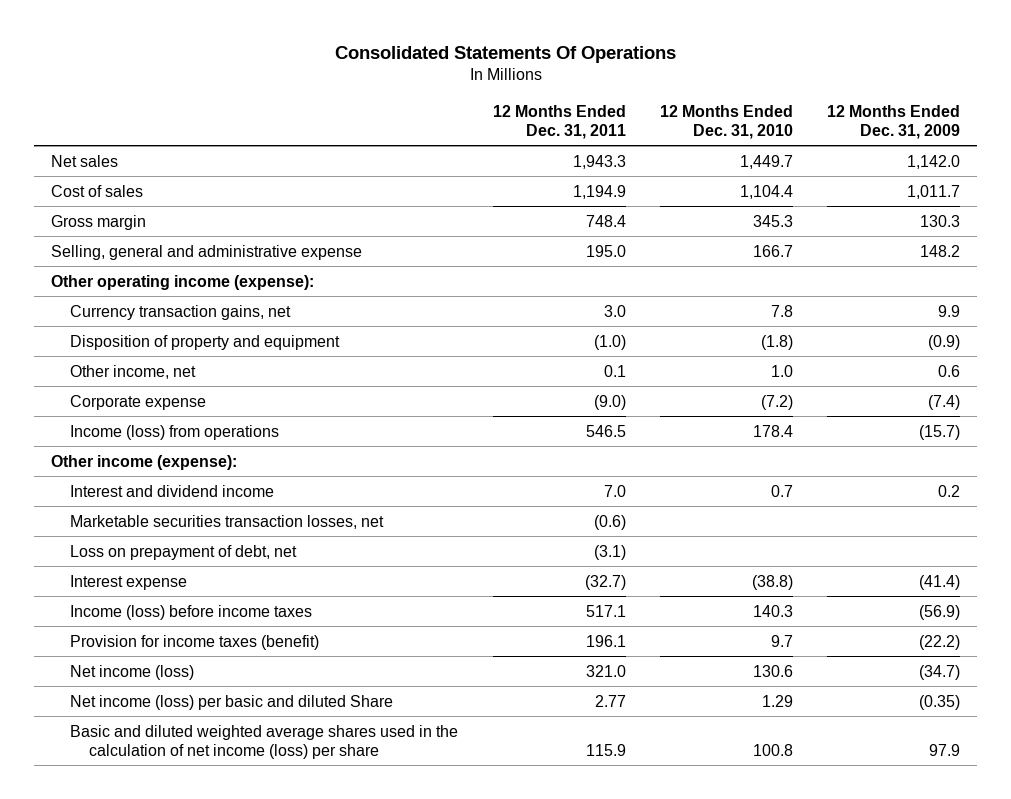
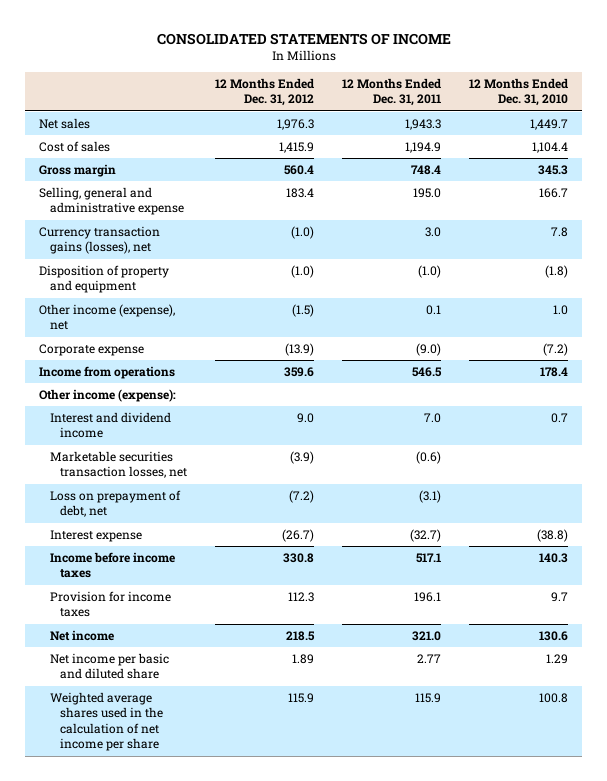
- Consolidated Statements Of Operations
+ CONSOLIDATED STATEMENTS OF INCOME
- | 12 Months Ended Dec. 31, 2011 | 12 Months Ended Dec. 31, 2010 | 12 Months Ended Dec. 31, 2009
+ | 12 Months Ended Dec. 31, 2012 | 12 Months Ended Dec. 31, 2011 | 12 Months Ended Dec. 31, 2010
- Other operating income (expense):
- Currency transaction gains, net | 3.0 | 7.8 | 9.9
+ Currency transaction gains (losses), net | (1.0) | 3.0 | 7.8
- Other income, net | 0.1 | 1.0 | 0.6
+ Other income (expense), net | (1.5) | 0.1 | 1.0
- Income (loss) from operations | 546.5 | 178.4 | (15.7)
+ Income from operations | 359.6 | 546.5 | 178.4
- Income (loss) before income taxes | 517.1 | 140.3 | (56.9)
- Provision for income taxes (benefit) | 196.1 | 9.7 | (22.2)
- Net income (loss) | 321.0 | 130.6 | (34.7)
- Net income (loss) per basic and diluted Share | 2.77 | 1.29 | (0.35)
- Basic and diluted weighted average shares used in the calculation of net income (loss) per share | 115.9 | 100.8 | 97.9
+ Income before income taxes | 330.8 | 517.1 | 140.3
+ Provision for income taxes | 112.3 | 196.1 | 9.7
+ Net income | 218.5 | 321.0 | 130.6
+ Net income per basic and diluted share | 1.89 | 2.77 | 1.29
+ Weighted average shares used in the calculation of net income per share | 115.9 | 115.9 | 100.8

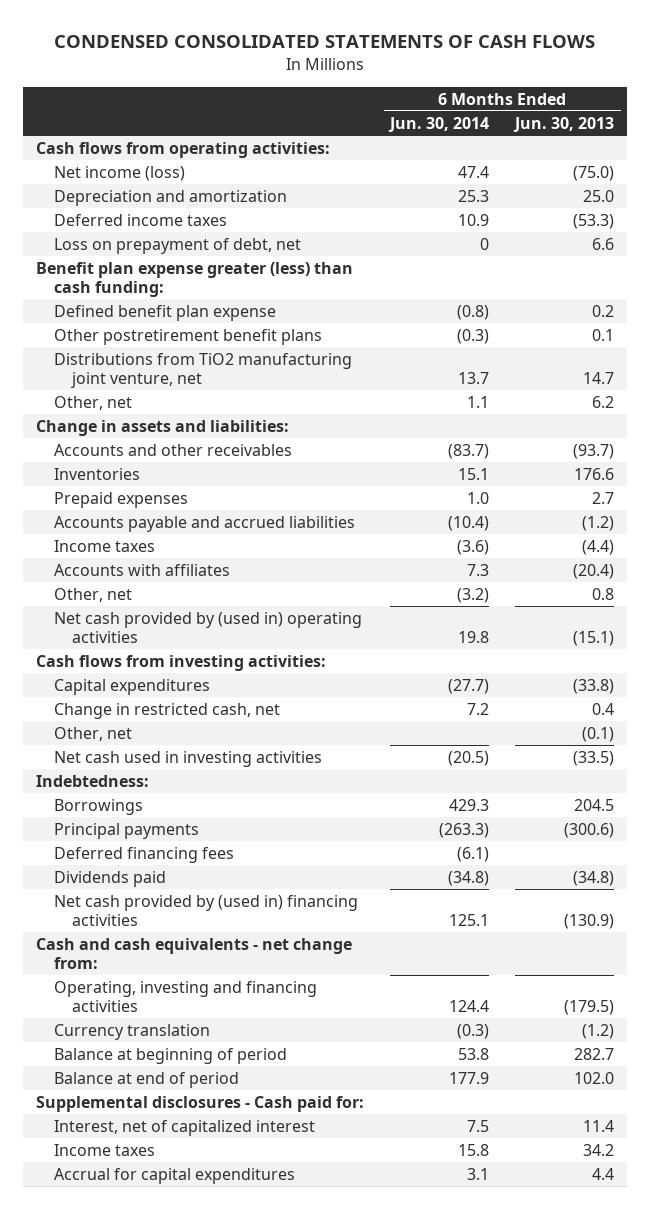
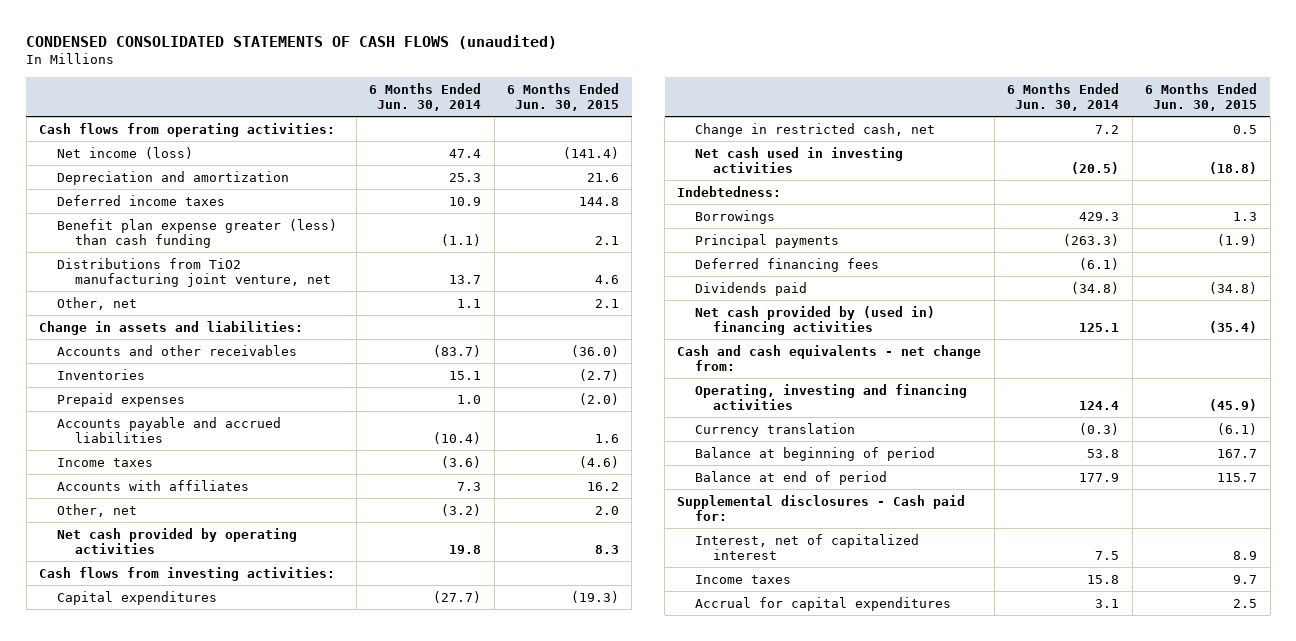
- CONDENSED CONSOLIDATED STATEMENTS OF CASH FLOWS
+ CONDENSED CONSOLIDATED STATEMENTS OF CASH FLOWS (unaudited)
- | 6 Months Ended Jun. 30, 2014 | 6 Months Ended Jun. 30, 2013
+ | 6 Months Ended Jun. 30, 2014 | 6 Months Ended Jun. 30, 2015
- Loss on prepayment of debt, net | 0 | 6.6
- Benefit plan expense greater (less) than cash funding:
- Defined benefit plan expense | (0.8) | 0.2
- Other postretirement benefit plans | (0.3) | 0.1
+ Benefit plan expense greater (less) than cash funding | (1.1) | 2.1
- Net cash provided by (used in) operating activities | 19.8 | (15.1)
+ Net cash provided by operating activities | 19.8 | 8.3
- Other, net | | (0.1)

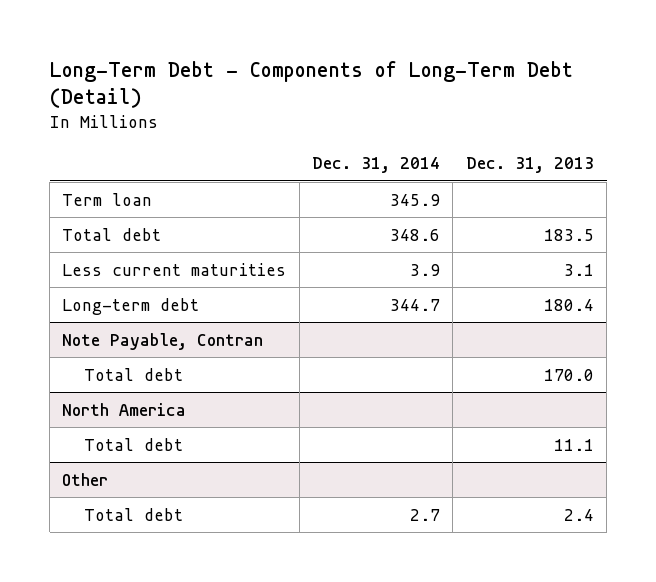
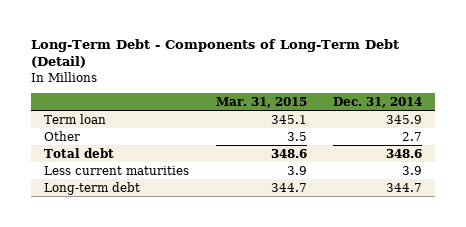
- | Dec. 31, 2014 | Dec. 31, 2013
+ | Mar. 31, 2015 | Dec. 31, 2014
+ Other | 3.5 | 2.7
- Note Payable, Contran
- Total debt | | 170.0
- North America
- Total debt | | 11.1
- Other
- Total debt | 2.7 | 2.4

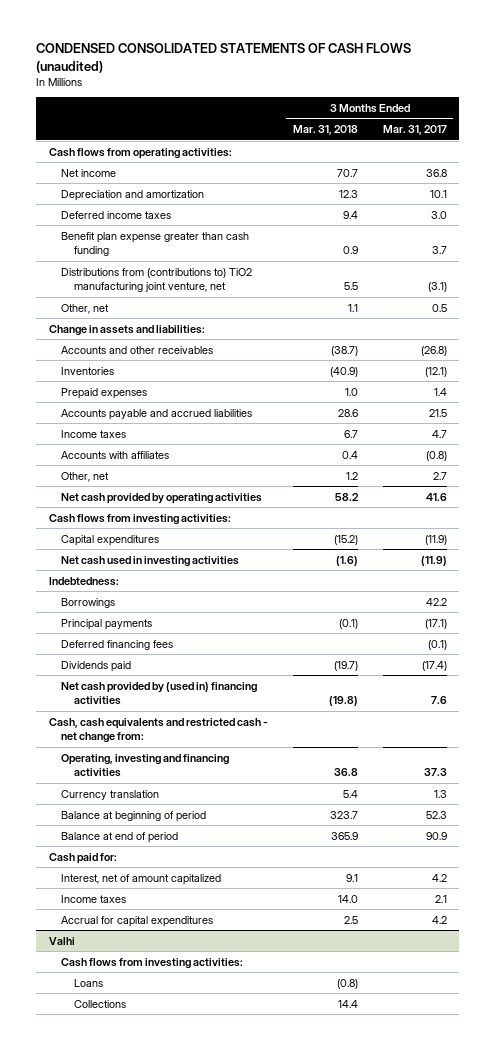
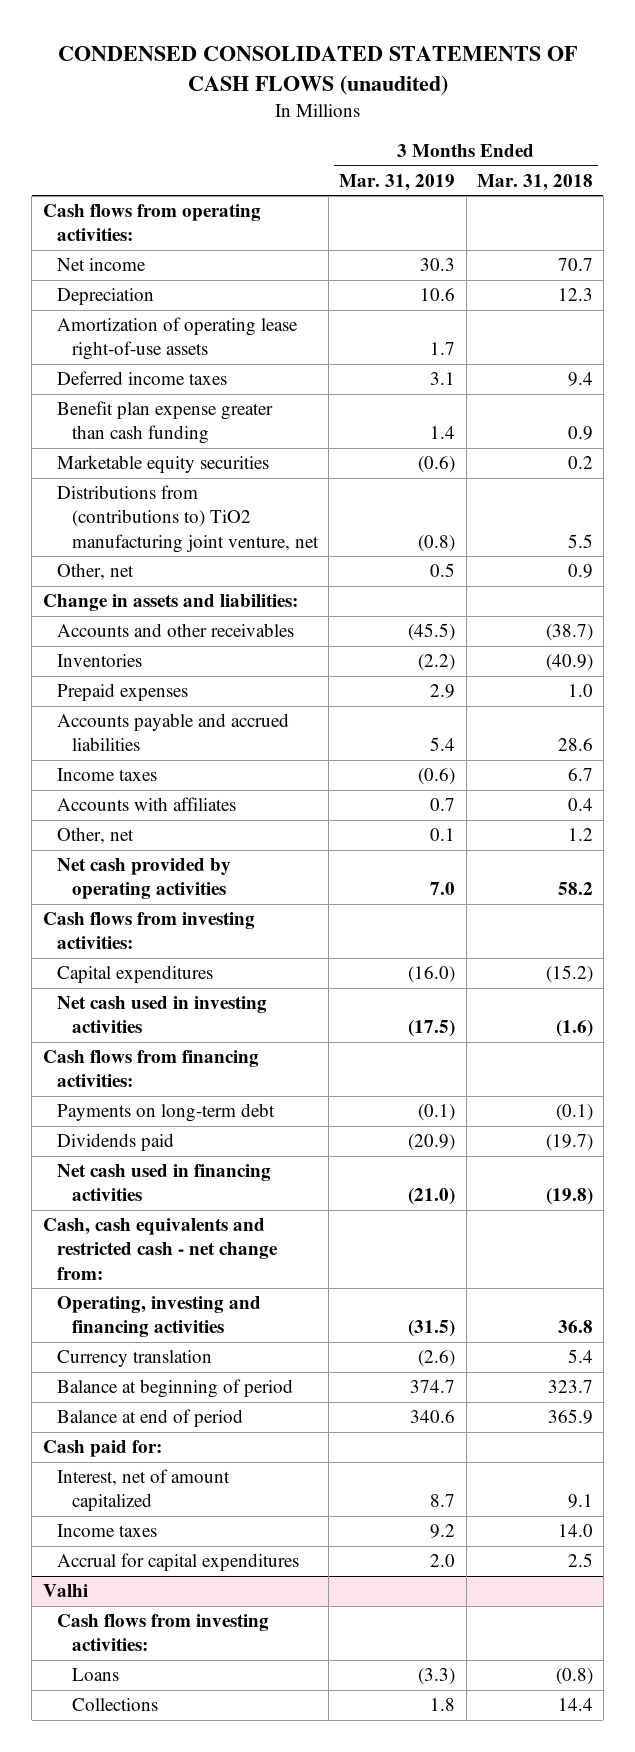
- | 3 Months Ended Mar. 31, 2018 | 3 Months Ended Mar. 31, 2017
+ | 3 Months Ended Mar. 31, 2019 | 3 Months Ended Mar. 31, 2018
- Depreciation and amortization | 12.3 | 10.1
+ Depreciation | 10.6 | 12.3
+ Amortization of operating lease right-of-use assets | 1.7 |
+ Marketable equity securities | (0.6) | 0.2
- Other, net | 1.1 | 0.5
+ Other, net | 0.5 | 0.9
- Indebtedness:
- Borrowings | | 42.2
- Principal payments | (0.1) | (17.1)
- Deferred financing fees | | (0.1)
+ Cash flows from financing activities:
+ Payments on long-term debt | (0.1) | (0.1)
- Net cash provided by (used in) financing activities | (19.8) | 7.6
+ Net cash used in financing activities | (21.0) | (19.8)

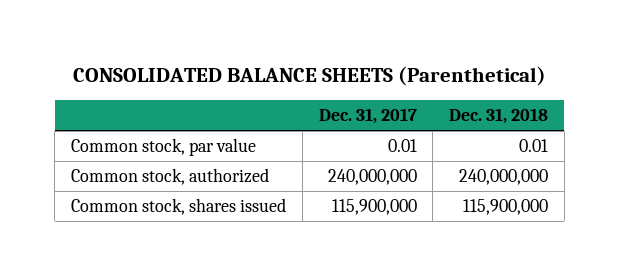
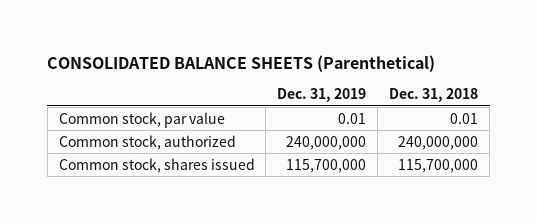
- | Dec. 31, 2017 | Dec. 31, 2018
+ | Dec. 31, 2019 | Dec. 31, 2018
- Common stock, shares issued | 115,900,000 | 115,900,000
+ Common stock, shares issued | 115,700,000 | 115,700,000

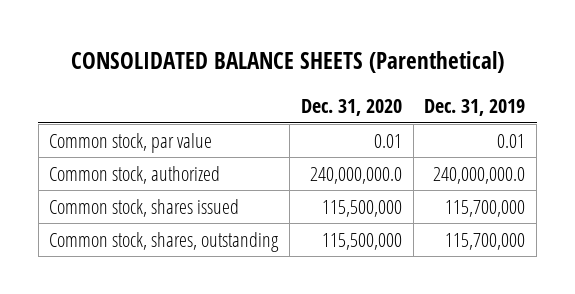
- | Dec. 31, 2019 | Dec. 31, 2018
+ | Dec. 31, 2020 | Dec. 31, 2019
- Common stock, authorized | 240,000,000 | 240,000,000
+ Common stock, authorized | 240,000,000.0 | 240,000,000.0
+ Common stock, shares, outstanding | 115,500,000 | 115,700,000

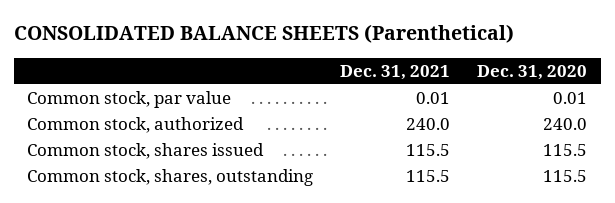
- | Dec. 31, 2020 | Dec. 31, 2019
+ | Dec. 31, 2021 | Dec. 31, 2020
- Common stock, authorized | 240,000,000.0 | 240,000,000.0
- Common stock, shares issued | 115,500,000 | 115,700,000
- Common stock, shares, outstanding | 115,500,000 | 115,700,000
+ Common stock, authorized | 240.0 | 240.0
+ Common stock, shares issued | 115.5 | 115.5
+ Common stock, shares, outstanding | 115.5 | 115.5

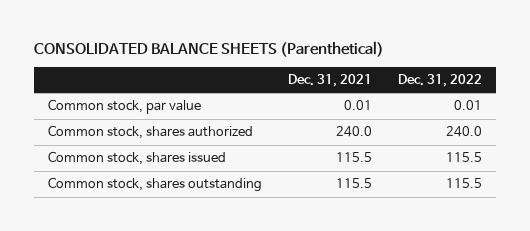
- | Dec. 31, 2021 | Dec. 31, 2020
+ | Dec. 31, 2021 | Dec. 31, 2022
- Common stock, authorized | 240.0 | 240.0
+ Common stock, shares authorized | 240.0 | 240.0
- Common stock, shares, outstanding | 115.5 | 115.5
+ Common stock, shares outstanding | 115.5 | 115.5

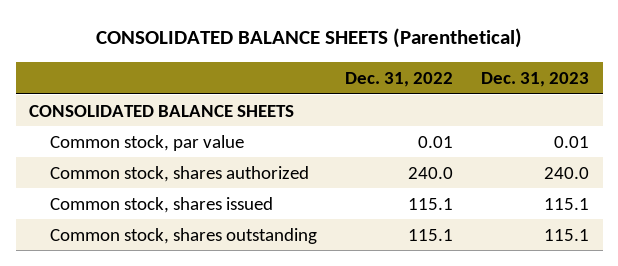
- | Dec. 31, 2021 | Dec. 31, 2022
+ | Dec. 31, 2022 | Dec. 31, 2023
+ CONSOLIDATED BALANCE SHEETS
- Common stock, shares issued | 115.5 | 115.5
- Common stock, shares outstanding | 115.5 | 115.5
+ Common stock, shares issued | 115.1 | 115.1
+ Common stock, shares outstanding | 115.1 | 115.1

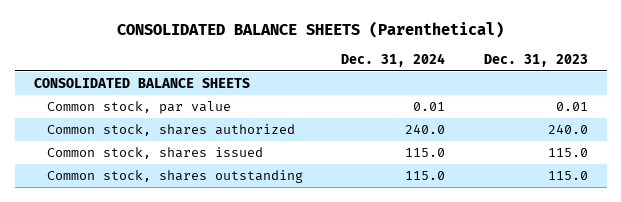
- | Dec. 31, 2022 | Dec. 31, 2023
+ | Dec. 31, 2024 | Dec. 31, 2023
- Common stock, shares issued | 115.1 | 115.1
- Common stock, shares outstanding | 115.1 | 115.1
+ Common stock, shares issued | 115.0 | 115.0
+ Common stock, shares outstanding | 115.0 | 115.0

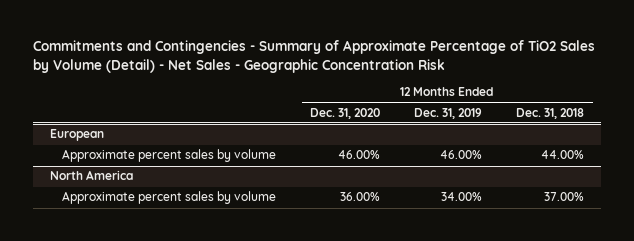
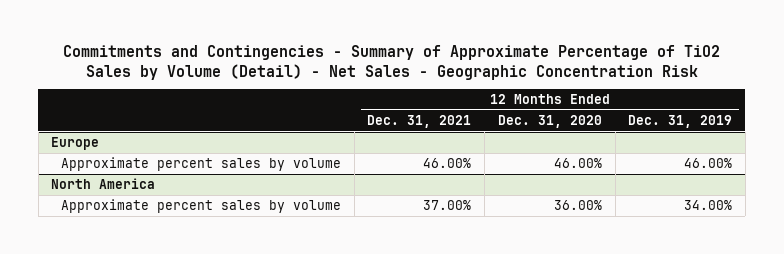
- | 12 Months Ended Dec. 31, 2020 | 12 Months Ended Dec. 31, 2019 | 12 Months Ended Dec. 31, 2018
+ | 12 Months Ended Dec. 31, 2021 | 12 Months Ended Dec. 31, 2020 | 12 Months Ended Dec. 31, 2019
- European
+ Europe

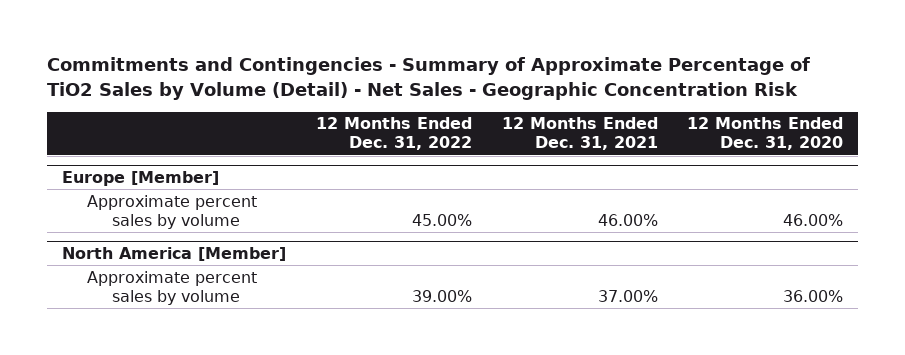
- | 12 Months Ended Dec. 31, 2021 | 12 Months Ended Dec. 31, 2020 | 12 Months Ended Dec. 31, 2019
+ | 12 Months Ended Dec. 31, 2022 | 12 Months Ended Dec. 31, 2021 | 12 Months Ended Dec. 31, 2020
- Europe
+ Europe [Member]
- North America
+ North America [Member]

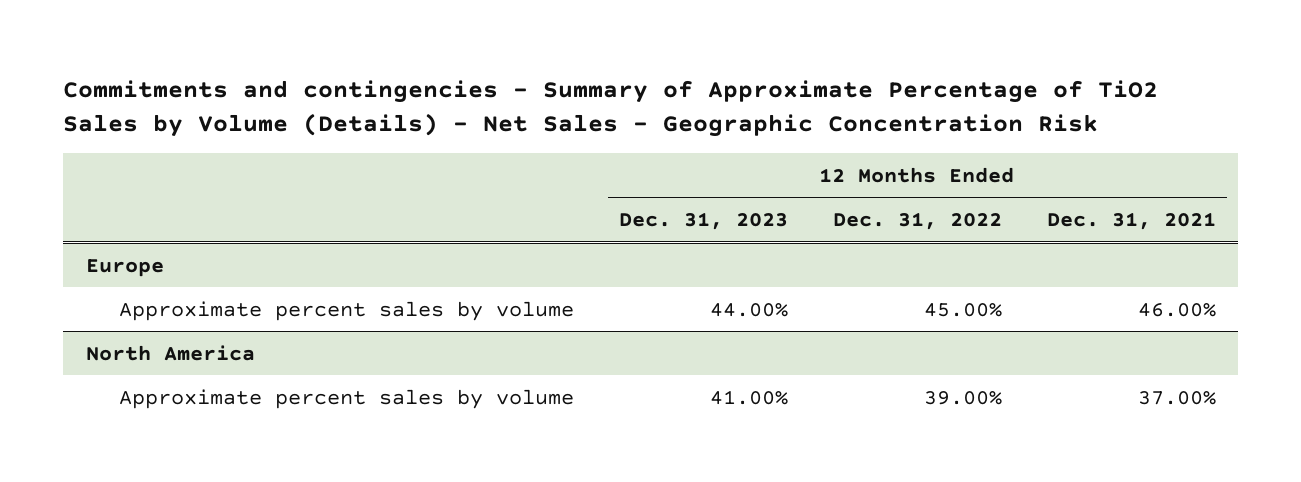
- Commitments and Contingencies - Summary of Approximate Percentage of TiO2 Sales by Volume (Detail) - Net Sales - Geographic Concentration Risk
+ Commitments and contingencies - Summary of Approximate Percentage of TiO2 Sales by Volume (Details) - Net Sales - Geographic Concentration Risk
- | 12 Months Ended Dec. 31, 2022 | 12 Months Ended Dec. 31, 2021 | 12 Months Ended Dec. 31, 2020
+ | 12 Months Ended Dec. 31, 2023 | 12 Months Ended Dec. 31, 2022 | 12 Months Ended Dec. 31, 2021
- Europe [Member]
+ Europe
- North America [Member]
+ North America

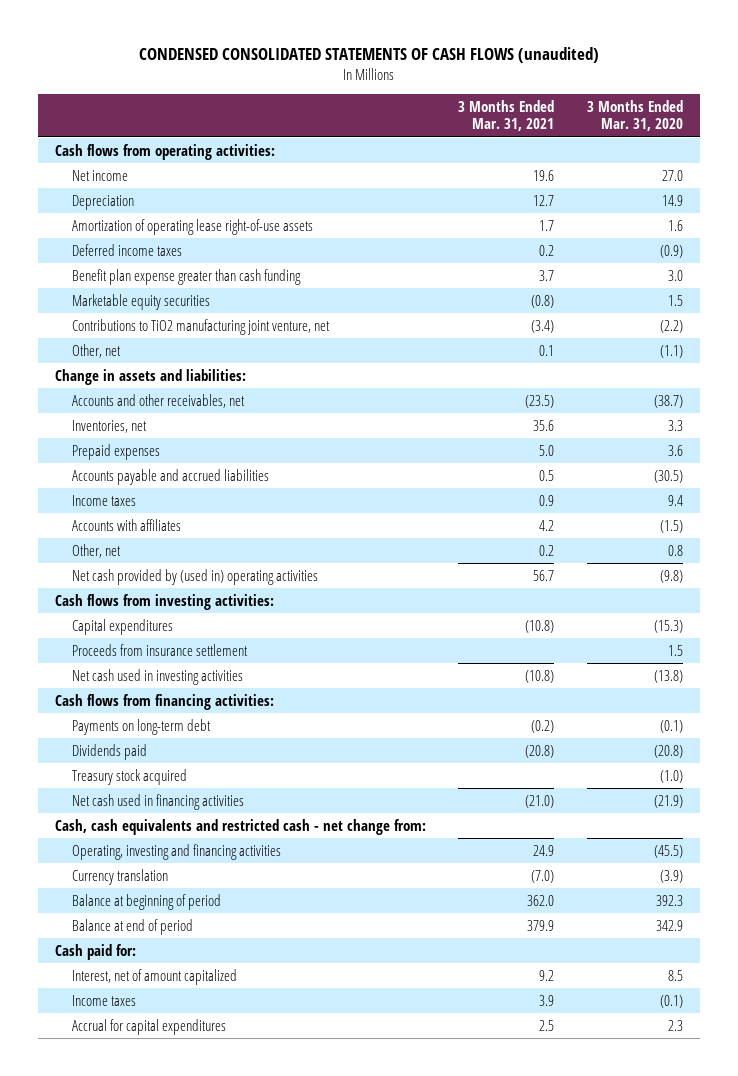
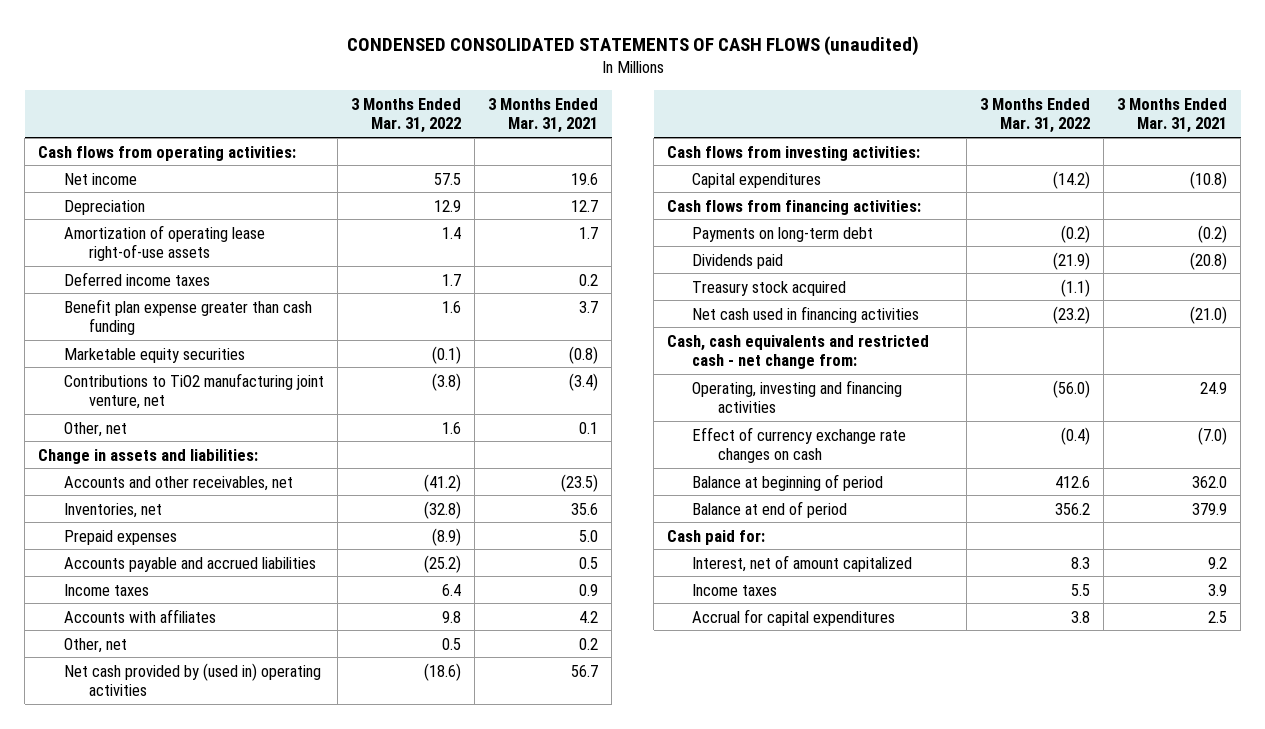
- | 3 Months Ended Mar. 31, 2021 | 3 Months Ended Mar. 31, 2020
+ | 3 Months Ended Mar. 31, 2022 | 3 Months Ended Mar. 31, 2021
- Proceeds from insurance settlement | | 1.5
- Net cash used in investing activities | (10.8) | (13.8)
- Currency translation | (7.0) | (3.9)
+ Effect of currency exchange rate changes on cash | (0.4) | (7.0)

